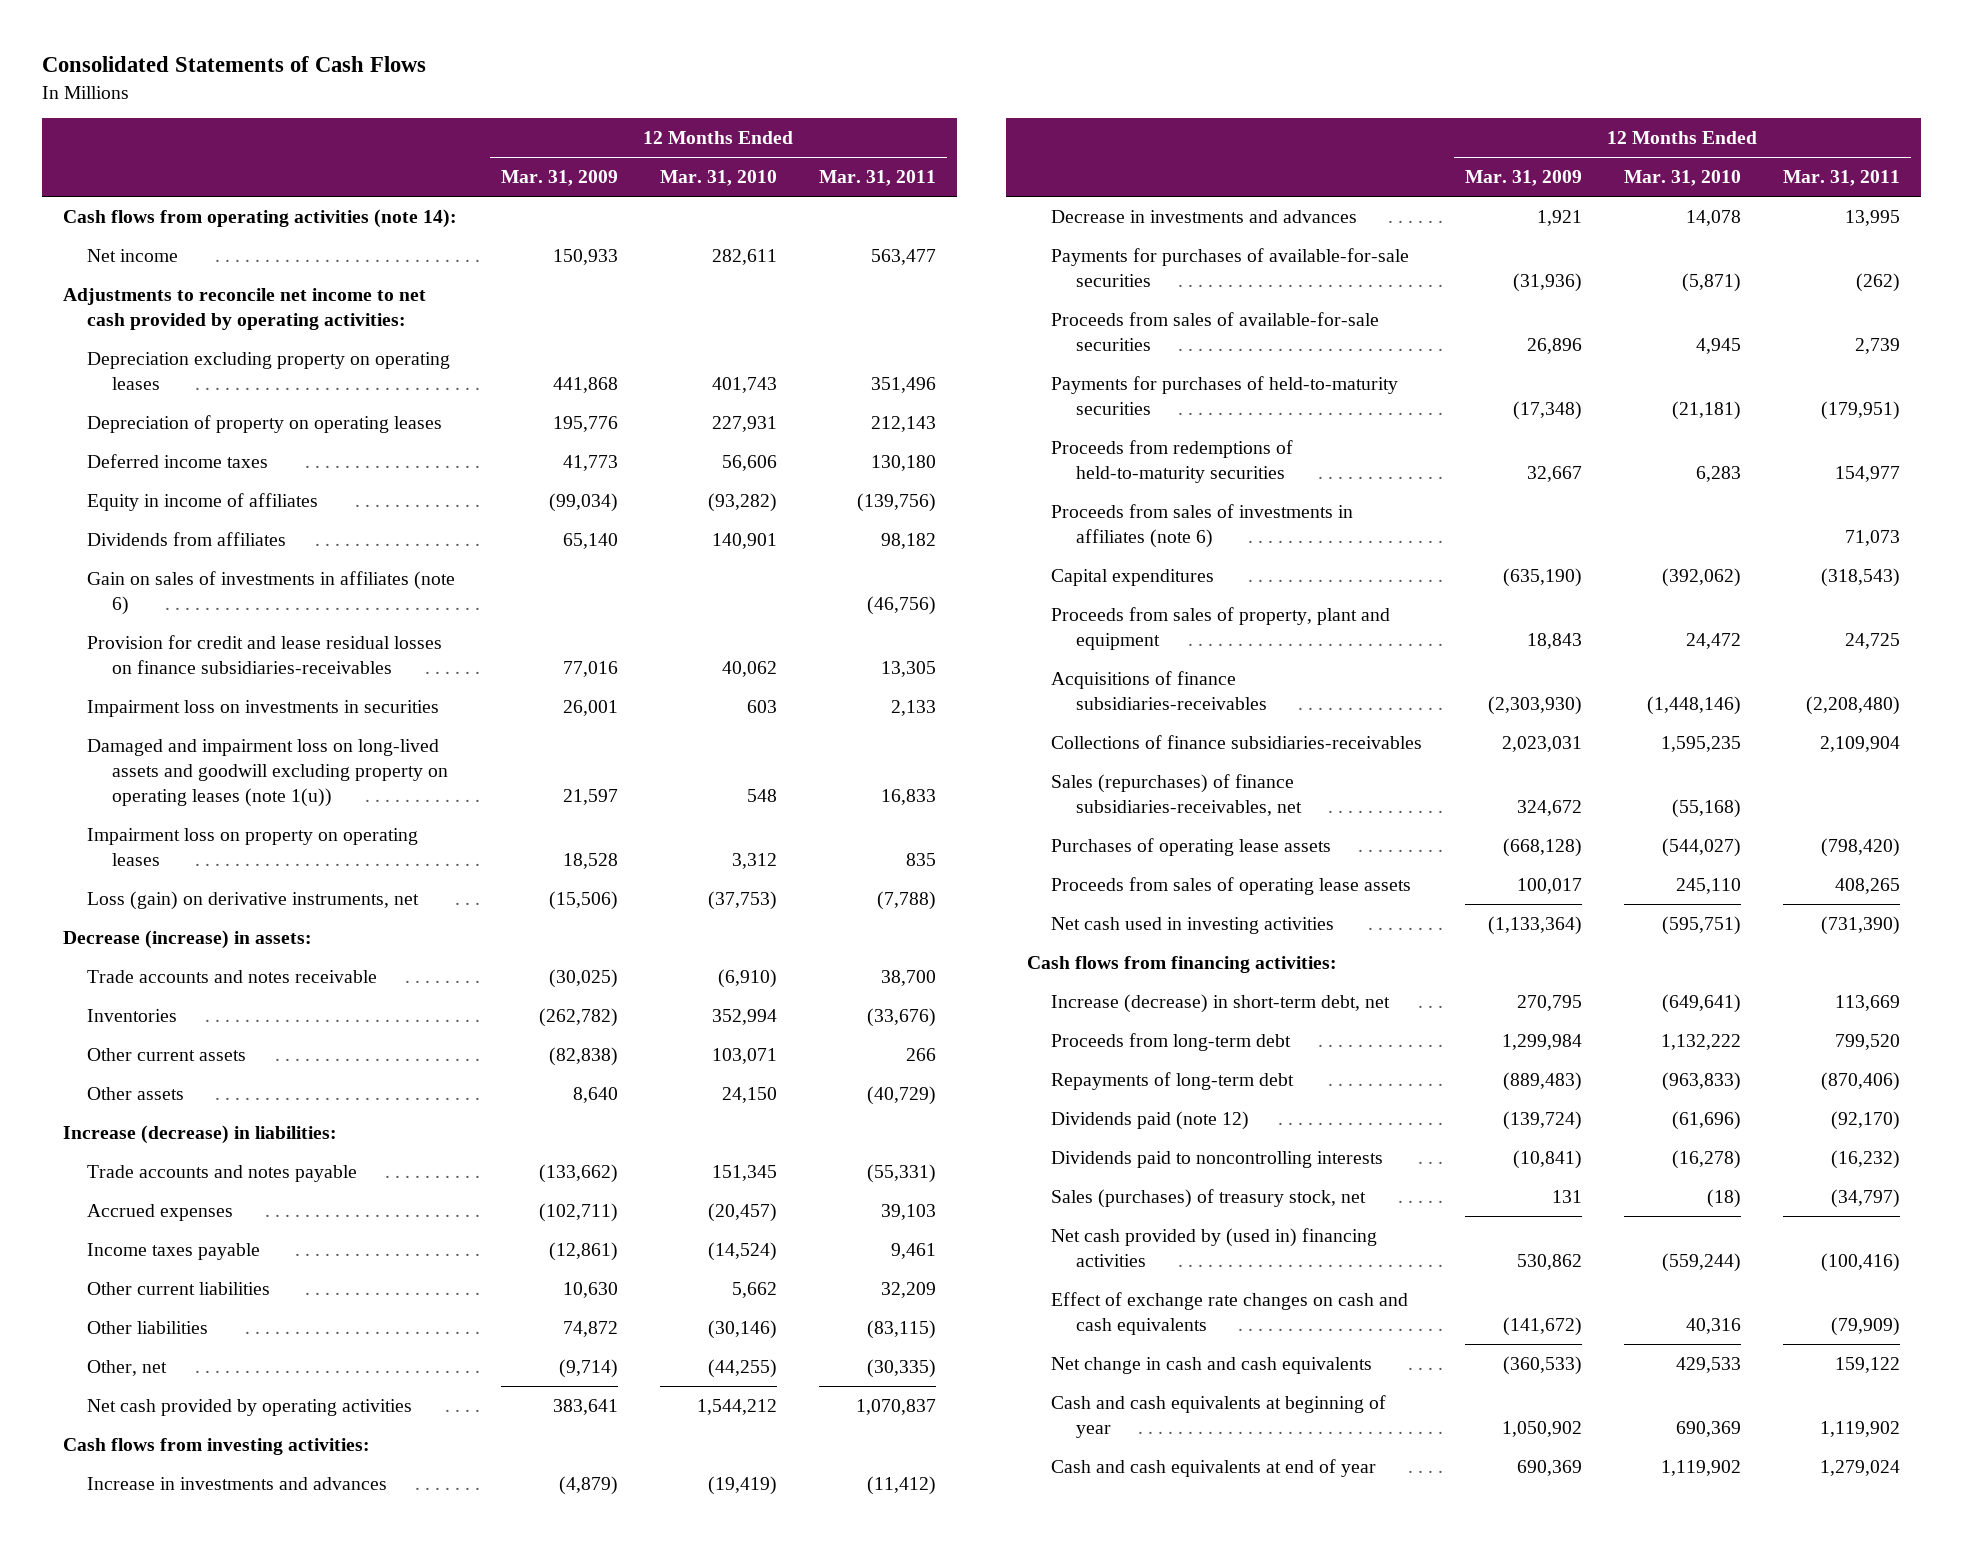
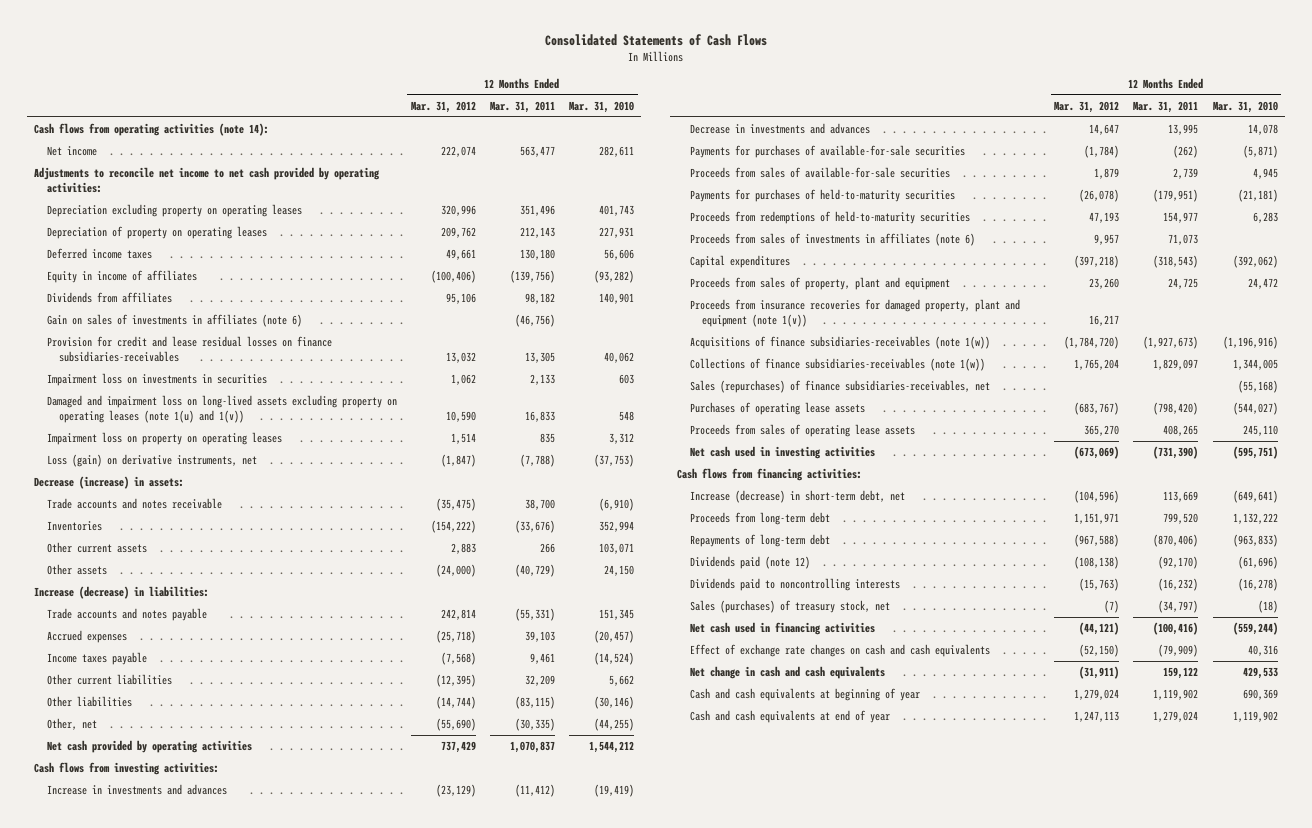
- | 12 Months Ended Mar. 31, 2009 | 12 Months Ended Mar. 31, 2010 | 12 Months Ended Mar. 31, 2011
+ | 12 Months Ended Mar. 31, 2012 | 12 Months Ended Mar. 31, 2011 | 12 Months Ended Mar. 31, 2010
- Damaged and impairment loss on long-lived assets and goodwill excluding property on operating leases (note 1(u)) | 21,597 | 548 | 16,833
+ Damaged and impairment loss on long-lived assets excluding property on operating leases (note 1(u) and 1(v)) | 10,590 | 16,833 | 548
- Acquisitions of finance subsidiaries-receivables | (2,303,930) | (1,448,146) | (2,208,480)
- Collections of finance subsidiaries-receivables | 2,023,031 | 1,595,235 | 2,109,904
+ Proceeds from insurance recoveries for damaged property, plant and equipment (note 1(v)) | 16,217 | |
+ Acquisitions of finance subsidiaries-receivables (note 1(w)) | (1,784,720) | (1,927,673) | (1,196,916)
+ Collections of finance subsidiaries-receivables (note 1(w)) | 1,765,204 | 1,829,097 | 1,344,005
- Net cash provided by (used in) financing activities | 530,862 | (559,244) | (100,416)
+ Net cash used in financing activities | (44,121) | (100,416) | (559,244)

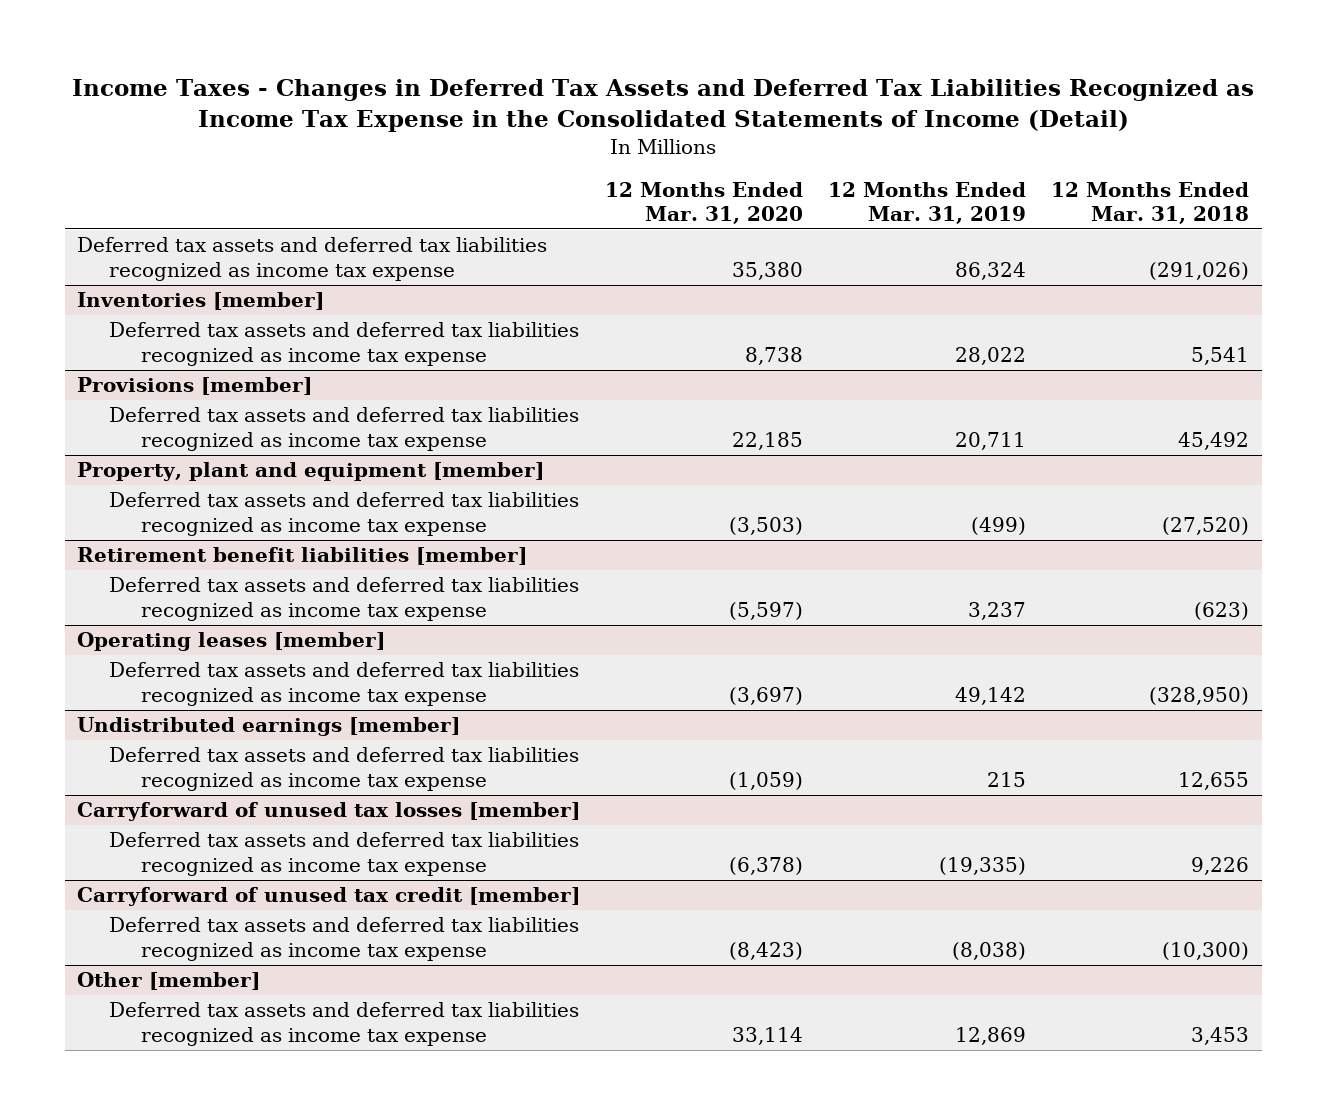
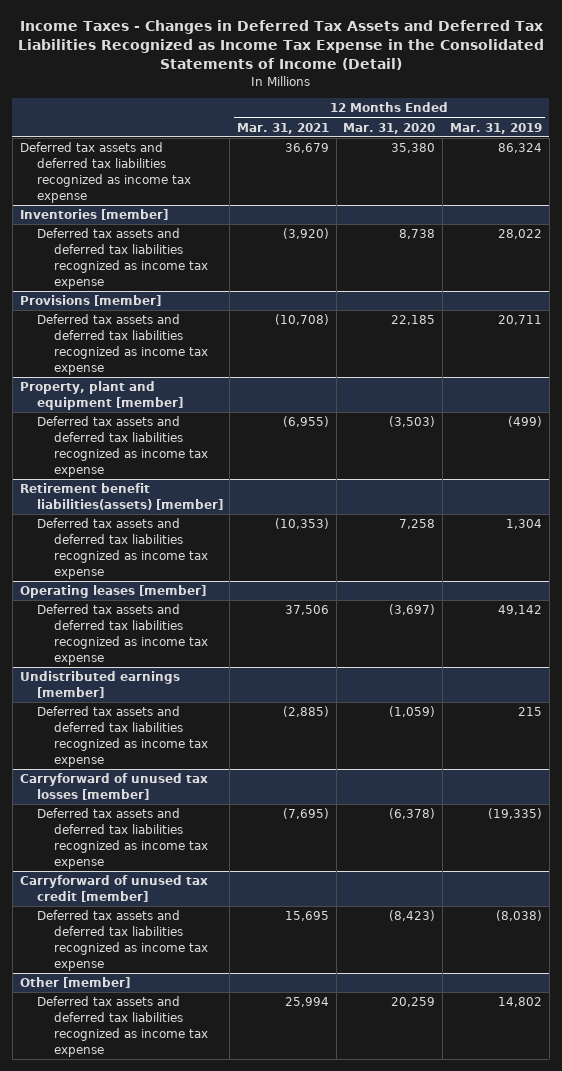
- | 12 Months Ended Mar. 31, 2020 | 12 Months Ended Mar. 31, 2019 | 12 Months Ended Mar. 31, 2018
+ | 12 Months Ended Mar. 31, 2021 | 12 Months Ended Mar. 31, 2020 | 12 Months Ended Mar. 31, 2019
- Retirement benefit liabilities [member]
- Deferred tax assets and deferred tax liabilities recognized as income tax expense | (5,597) | 3,237 | (623)
+ Retirement benefit liabilities(assets) [member]
+ Deferred tax assets and deferred tax liabilities recognized as income tax expense | (10,353) | 7,258 | 1,304
@ Other [member]
- Deferred tax assets and deferred tax liabilities recognized as income tax expense | 33,114 | 12,869 | 3,453
+ Deferred tax assets and deferred tax liabilities recognized as income tax expense | 25,994 | 20,259 | 14,802

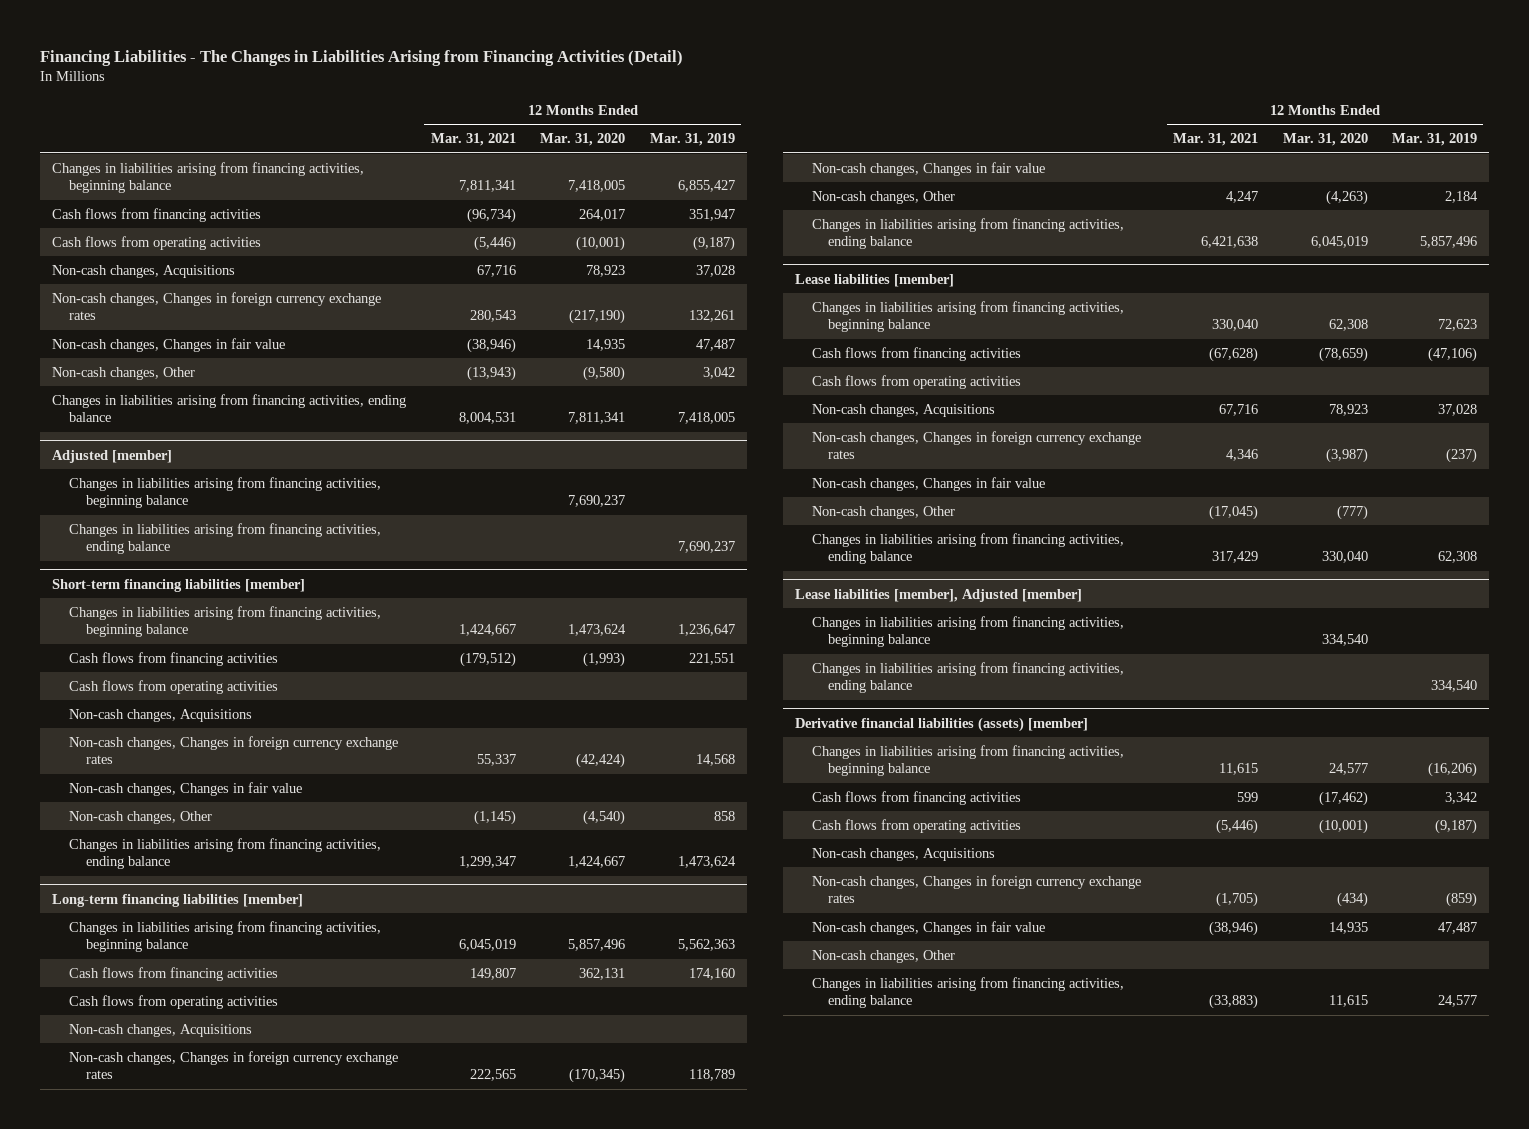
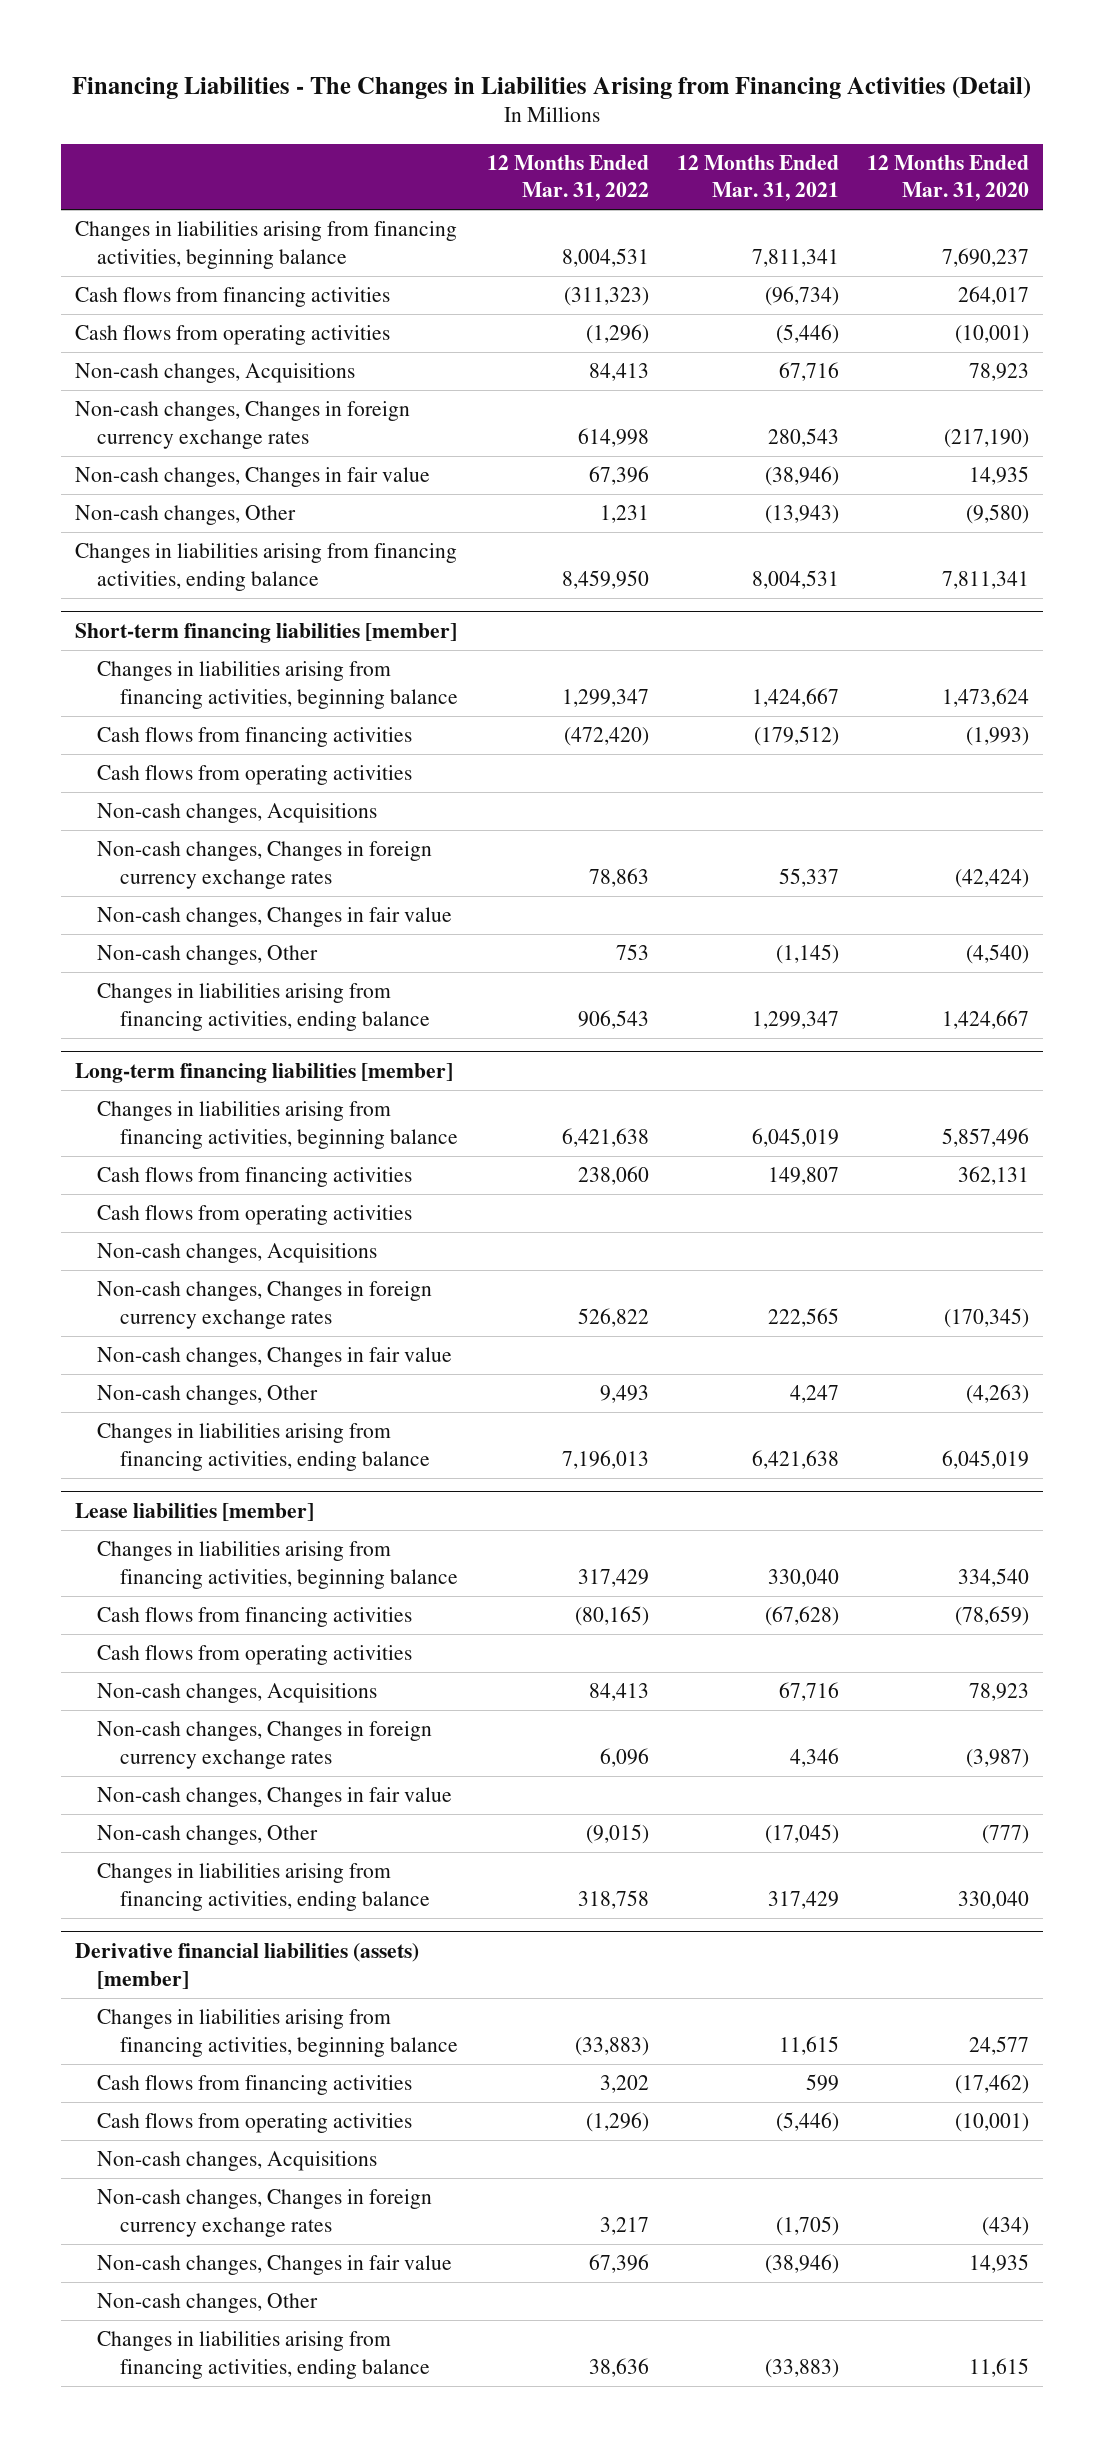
- | 12 Months Ended Mar. 31, 2021 | 12 Months Ended Mar. 31, 2020 | 12 Months Ended Mar. 31, 2019
+ | 12 Months Ended Mar. 31, 2022 | 12 Months Ended Mar. 31, 2021 | 12 Months Ended Mar. 31, 2020
- Changes in liabilities arising from financing activities, beginning balance | 7,811,341 | 7,418,005 | 6,855,427
+ Changes in liabilities arising from financing activities, beginning balance | 8,004,531 | 7,811,341 | 7,690,237
- Adjusted [member]
- Changes in liabilities arising from financing activities, beginning balance | | 7,690,237 |
- Changes in liabilities arising from financing activities, ending balance | | | 7,690,237
@ Lease liabilities [member]
- Changes in liabilities arising from financing activities, beginning balance | 330,040 | 62,308 | 72,623
+ Changes in liabilities arising from financing activities, beginning balance | 317,429 | 330,040 | 334,540
- Lease liabilities [member], Adjusted [member]
- Changes in liabilities arising from financing activities, beginning balance | | 334,540 |
- Changes in liabilities arising from financing activities, ending balance | | | 334,540

